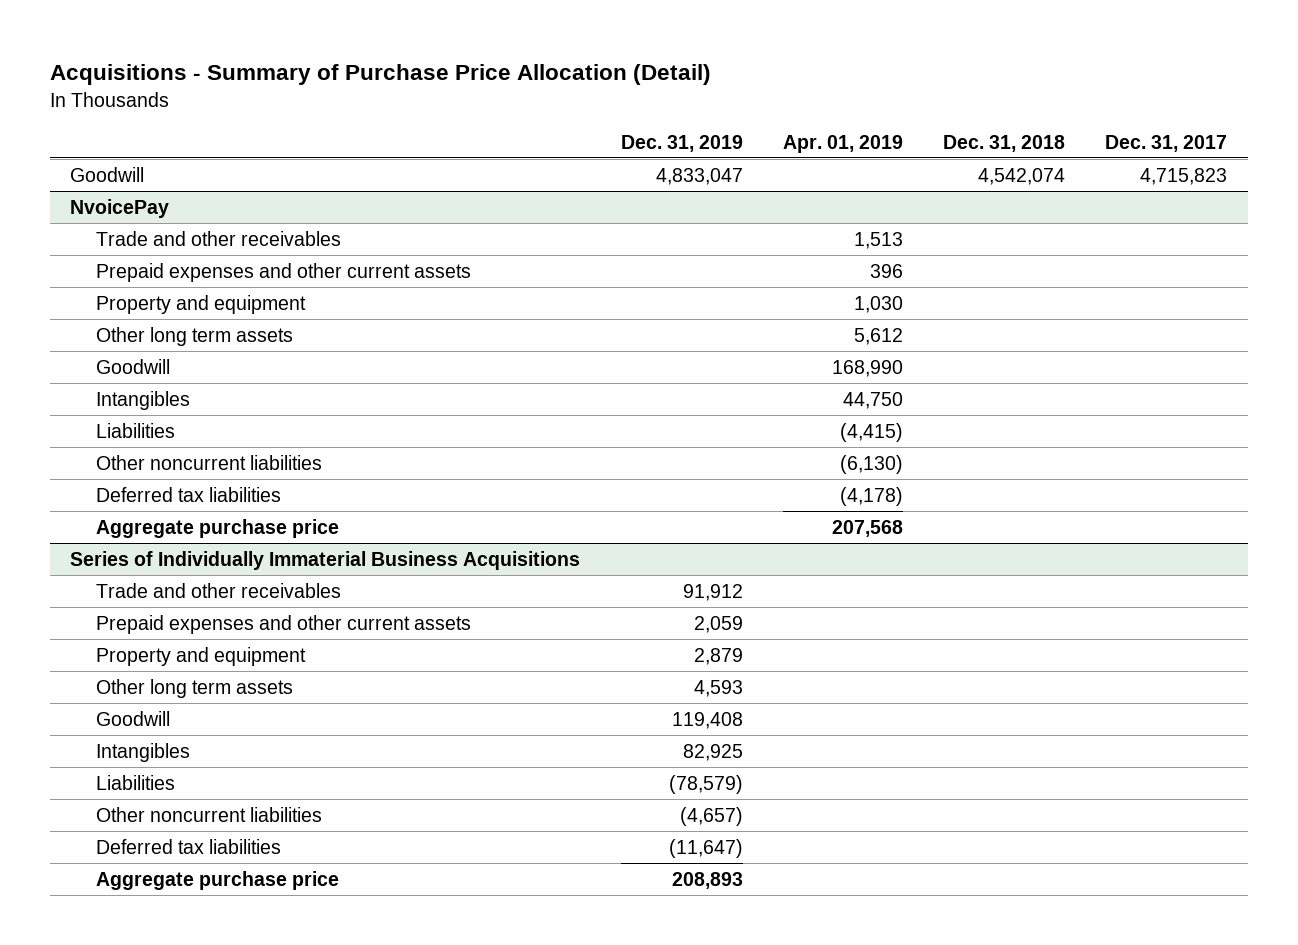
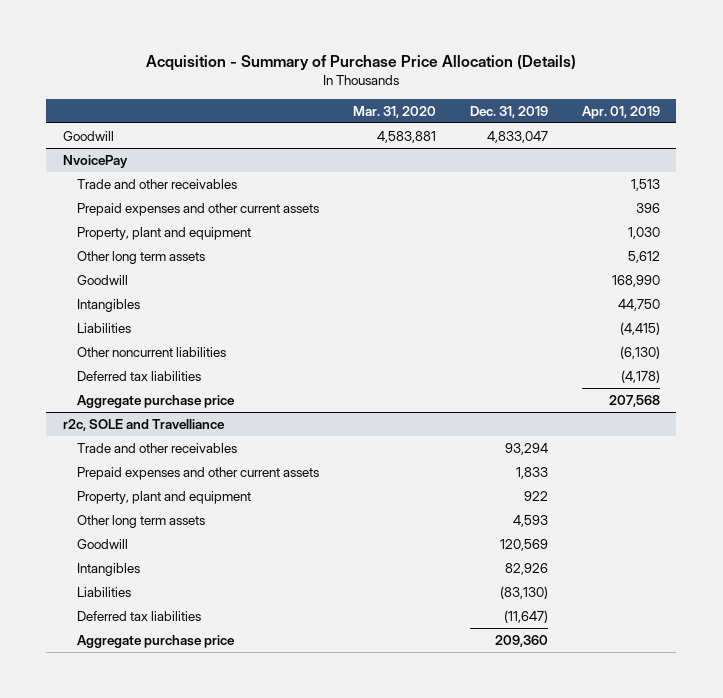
- Acquisitions - Summary of Purchase Price Allocation (Detail)
+ Acquisition - Summary of Purchase Price Allocation (Details)
- | Dec. 31, 2019 | Apr. 01, 2019 | Dec. 31, 2018 | Dec. 31, 2017
+ | Mar. 31, 2020 | Dec. 31, 2019 | Apr. 01, 2019
@ NvoicePay
- Property and equipment | | 1,030 | |
+ Property, plant and equipment | | | 1,030
- Series of Individually Immaterial Business Acquisitions
- Trade and other receivables | 91,912 | | |
- Prepaid expenses and other current assets | 2,059 | | |
- Property and equipment | 2,879 | | |
+ r2c, SOLE and Travelliance
+ Trade and other receivables | | 93,294 |
+ Prepaid expenses and other current assets | | 1,833 |
+ Property, plant and equipment | | 922 |
- Goodwill | 119,408 | | |
- Intangibles | 82,925 | | |
- Liabilities | (78,579) | | |
- Other noncurrent liabilities | (4,657) | | |
+ Goodwill | | 120,569 |
+ Intangibles | | 82,926 |
+ Liabilities | | (83,130) |
- Aggregate purchase price | 208,893 | | |
+ Aggregate purchase price | | 209,360 |

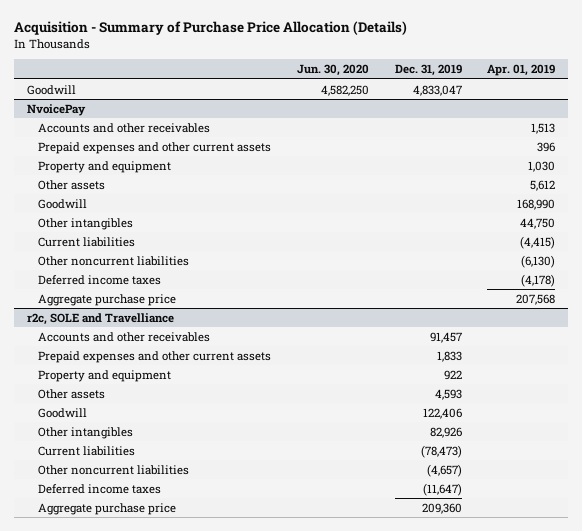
- | Mar. 31, 2020 | Dec. 31, 2019 | Apr. 01, 2019
+ | Jun. 30, 2020 | Dec. 31, 2019 | Apr. 01, 2019
@ NvoicePay
- Trade and other receivables | | | 1,513
+ Accounts and other receivables | | | 1,513
- Property, plant and equipment | | | 1,030
- Other long term assets | | | 5,612
+ Property and equipment | | | 1,030
+ Other assets | | | 5,612
- Intangibles | | | 44,750
- Liabilities | | | (4,415)
+ Other intangibles | | | 44,750
+ Current liabilities | | | (4,415)
- Deferred tax liabilities | | | (4,178)
+ Deferred income taxes | | | (4,178)
@ r2c, SOLE and Travelliance
- Trade and other receivables | | 93,294 |
+ Accounts and other receivables | | 91,457 |
- Property, plant and equipment | | 922 |
- Other long term assets | | 4,593 |
- Goodwill | | 120,569 |
- Intangibles | | 82,926 |
- Liabilities | | (83,130) |
- Deferred tax liabilities | | (11,647) |
+ Property and equipment | | 922 |
+ Other assets | | 4,593 |
+ Goodwill | | 122,406 |
+ Other intangibles | | 82,926 |
+ Current liabilities | | (78,473) |
+ Other noncurrent liabilities | | (4,657) |
+ Deferred income taxes | | (11,647) |

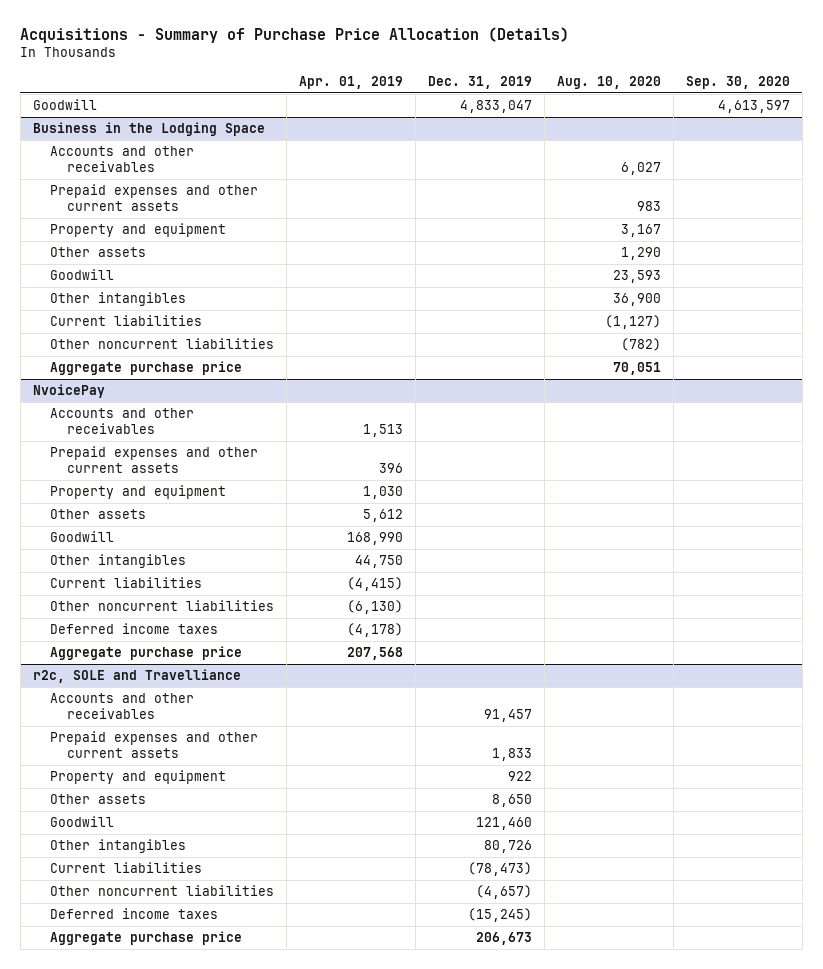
- Acquisition - Summary of Purchase Price Allocation (Details)
+ Acquisitions - Summary of Purchase Price Allocation (Details)
- | Jun. 30, 2020 | Dec. 31, 2019 | Apr. 01, 2019
+ | Apr. 01, 2019 | Dec. 31, 2019 | Aug. 10, 2020 | Sep. 30, 2020
+ Business in the Lodging Space
+ Accounts and other receivables | | | 6,027 |
+ Prepaid expenses and other current assets | | | 983 |
+ Property and equipment | | | 3,167 |
+ Other assets | | | 1,290 |
+ Goodwill | | | 23,593 |
+ Other intangibles | | | 36,900 |
+ Current liabilities | | | (1,127) |
+ Other noncurrent liabilities | | | (782) |
+ Aggregate purchase price | | | 70,051 |
@ r2c, SOLE and Travelliance
- Other assets | | 4,593 |
- Goodwill | | 122,406 |
- Other intangibles | | 82,926 |
+ Other assets | | 8,650 | |
+ Goodwill | | 121,460 | |
+ Other intangibles | | 80,726 | |
- Deferred income taxes | | (11,647) |
- Aggregate purchase price | | 209,360 |
+ Deferred income taxes | | (15,245) | |
+ Aggregate purchase price | | 206,673 | |

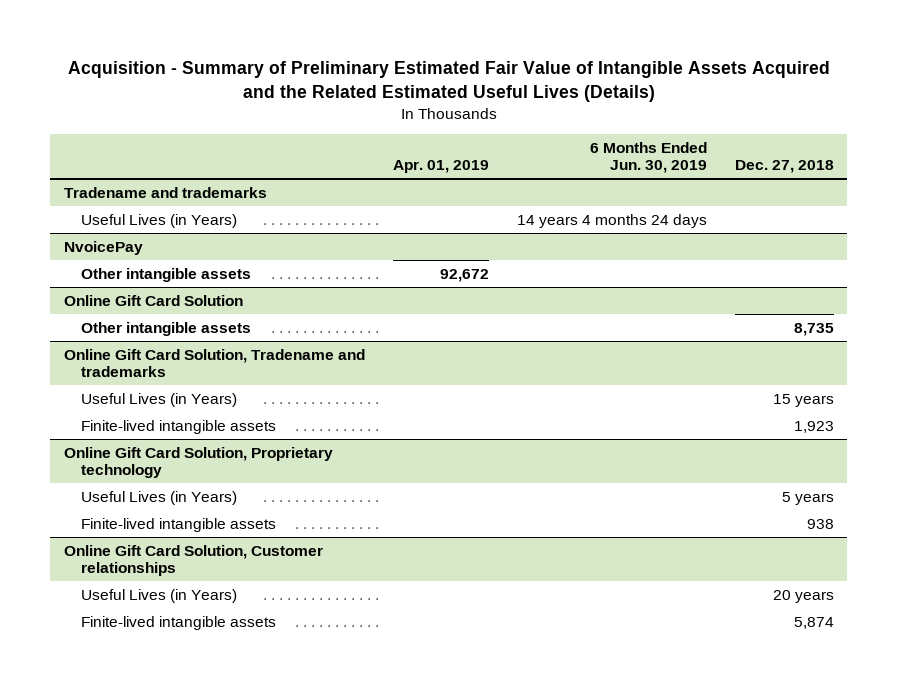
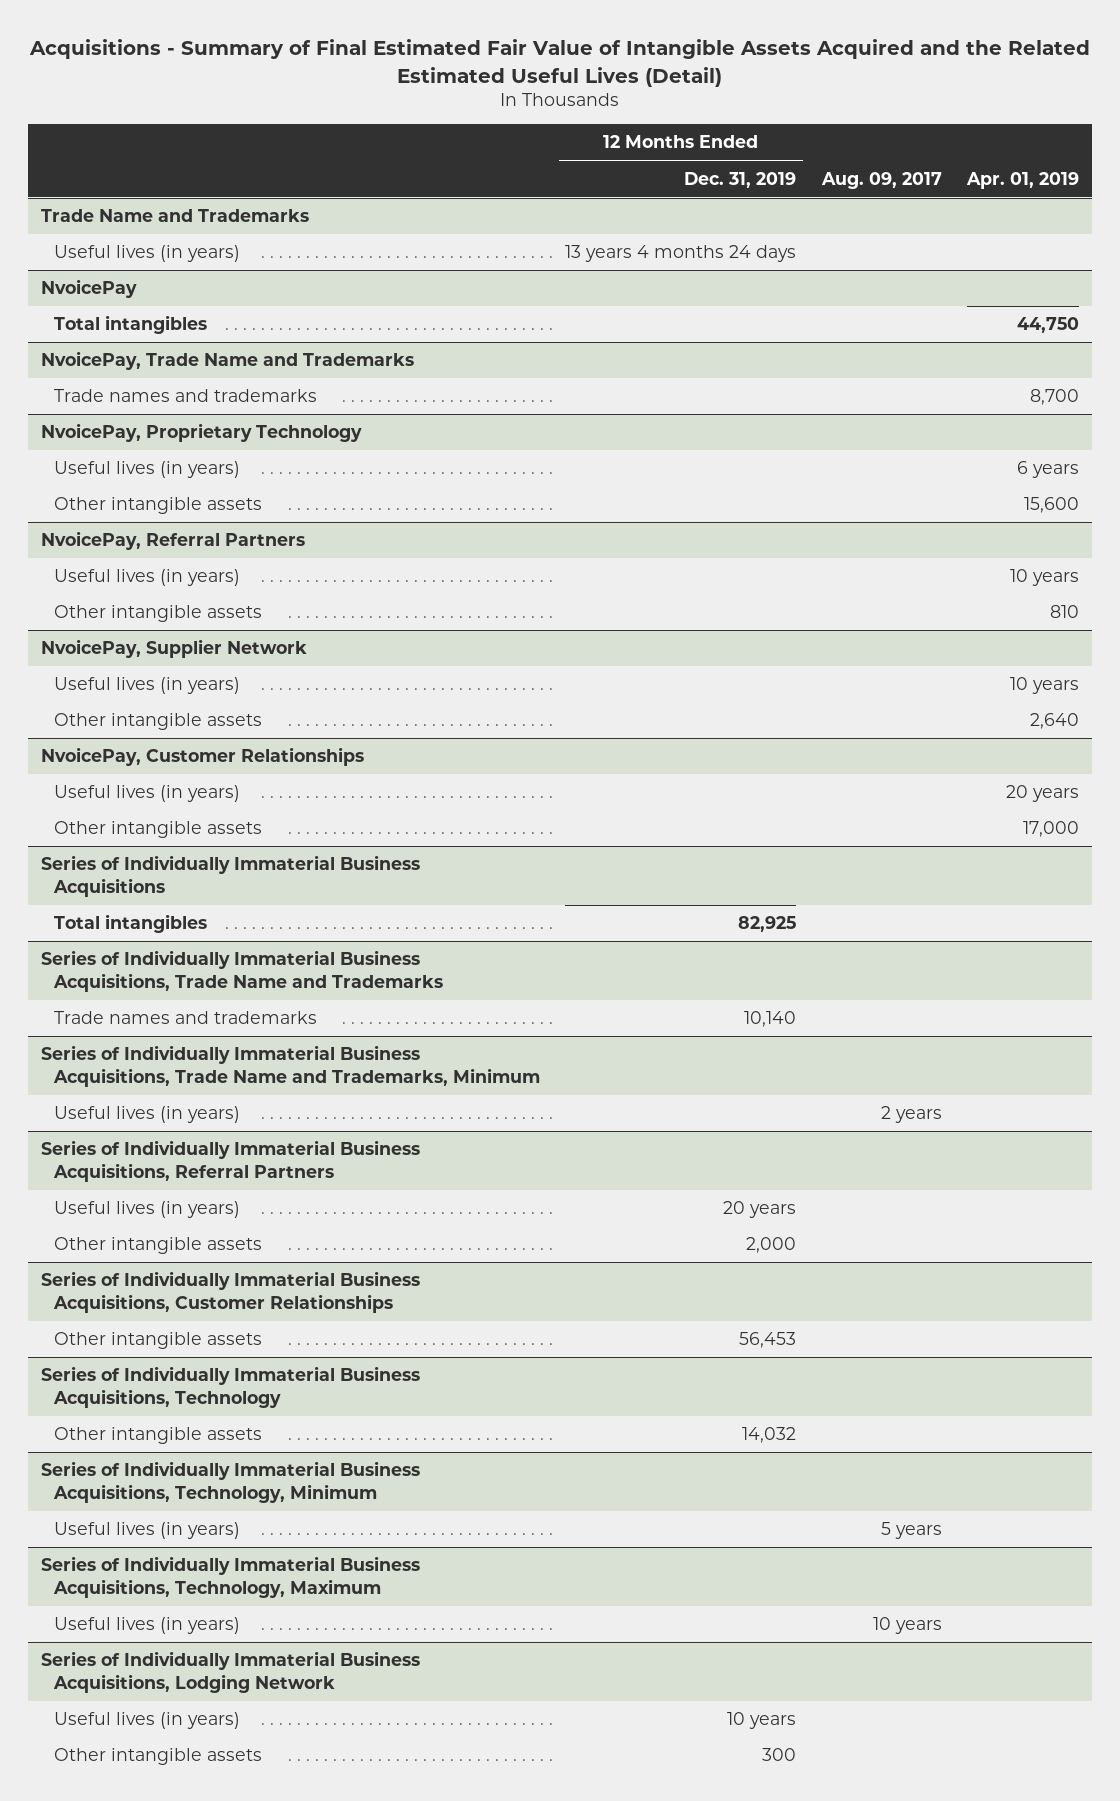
- Acquisition - Summary of Preliminary Estimated Fair Value of Intangible Assets Acquired and the Related Estimated Useful Lives (Details)
+ Acquisitions - Summary of Final Estimated Fair Value of Intangible Assets Acquired and the Related Estimated Useful Lives (Detail)
- | Apr. 01, 2019 | 6 Months Ended Jun. 30, 2019 | Dec. 27, 2018
+ | 12 Months Ended Dec. 31, 2019 | Aug. 09, 2017 | Apr. 01, 2019
- Tradename and trademarks
- Useful Lives (in Years) | | 14 years 4 months 24 days |
+ Trade Name and Trademarks
+ Useful lives (in years) | 13 years 4 months 24 days | |
@ NvoicePay
- Other intangible assets | 92,672 | |
- Online Gift Card Solution
- Other intangible assets | | | 8,735
- Online Gift Card Solution, Tradename and trademarks
- Useful Lives (in Years) | | | 15 years
- Finite-lived intangible assets | | | 1,923
- Online Gift Card Solution, Proprietary technology
- Useful Lives (in Years) | | | 5 years
- Finite-lived intangible assets | | | 938
- Online Gift Card Solution, Customer relationships
- Useful Lives (in Years) | | | 20 years
- Finite-lived intangible assets | | | 5,874
@ NvoicePay
+ Total intangibles | | | 44,750
+ NvoicePay, Trade Name and Trademarks
+ Trade names and trademarks | | | 8,700
+ NvoicePay, Proprietary Technology
+ Useful lives (in years) | | | 6 years
+ Other intangible assets | | | 15,600
+ NvoicePay, Referral Partners
+ Useful lives (in years) | | | 10 years
+ Other intangible assets | | | 810
+ NvoicePay, Supplier Network
+ Useful lives (in years) | | | 10 years
+ Other intangible assets | | | 2,640
+ NvoicePay, Customer Relationships
+ Useful lives (in years) | | | 20 years
+ Other intangible assets | | | 17,000
+ Series of Individually Immaterial Business Acquisitions
+ Total intangibles | 82,925 | |
+ Series of Individually Immaterial Business Acquisitions, Trade Name and Trademarks
+ Trade names and trademarks | 10,140 | |
+ Series of Individually Immaterial Business Acquisitions, Trade Name and Trademarks, Minimum
+ Useful lives (in years) | | 2 years |
+ Series of Individually Immaterial Business Acquisitions, Referral Partners
+ Useful lives (in years) | 20 years | |
+ Other intangible assets | 2,000 | |
+ Series of Individually Immaterial Business Acquisitions, Customer Relationships
+ Other intangible assets | 56,453 | |
+ Series of Individually Immaterial Business Acquisitions, Technology
+ Other intangible assets | 14,032 | |
+ Series of Individually Immaterial Business Acquisitions, Technology, Minimum
+ Useful lives (in years) | | 5 years |
+ Series of Individually Immaterial Business Acquisitions, Technology, Maximum
+ Useful lives (in years) | | 10 years |
+ Series of Individually Immaterial Business Acquisitions, Lodging Network
+ Useful lives (in years) | 10 years | |
+ Other intangible assets | 300 | |

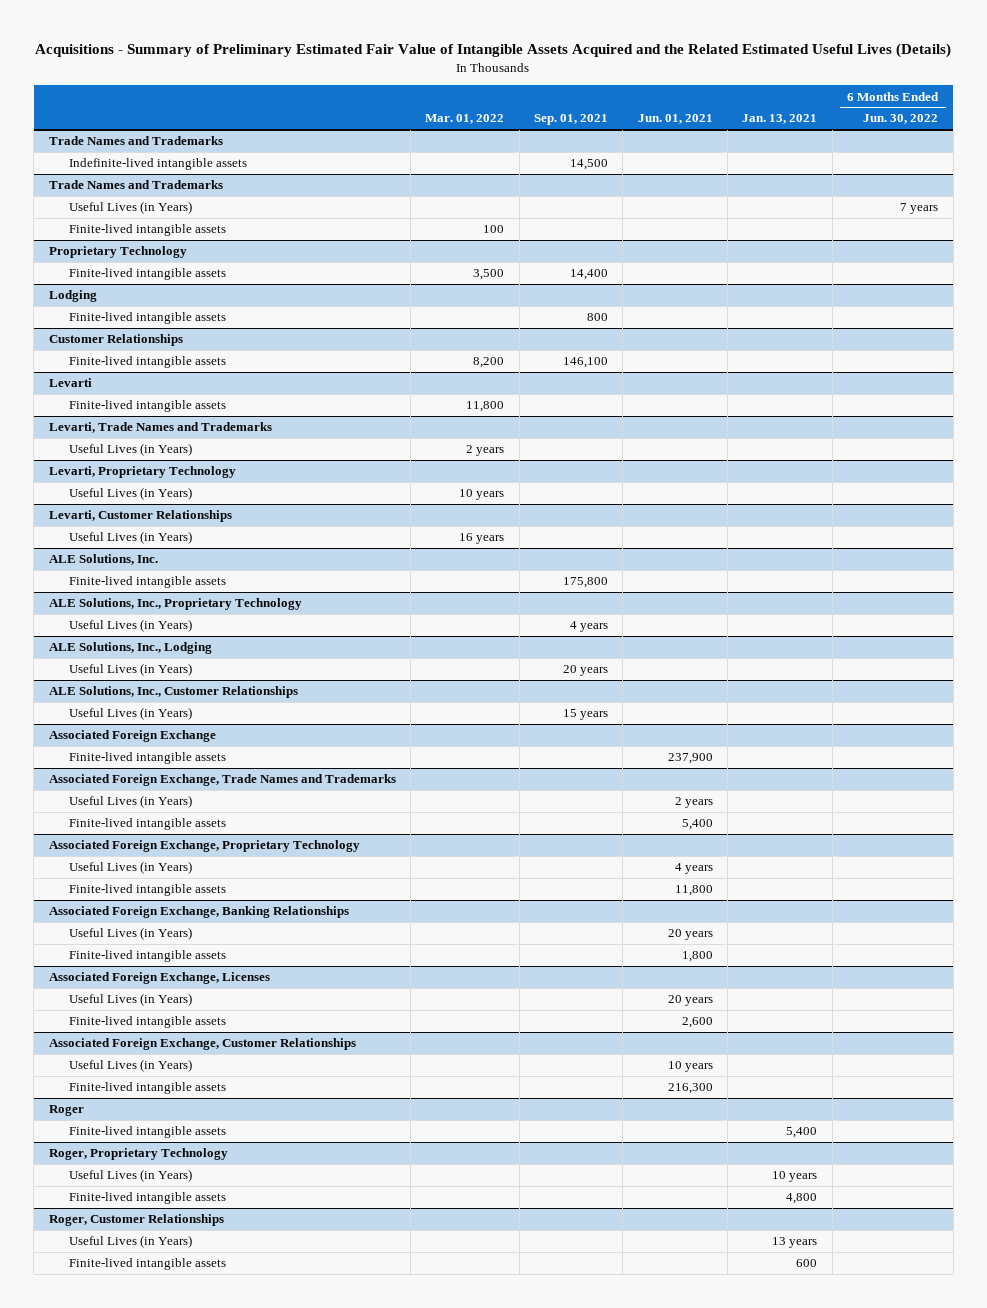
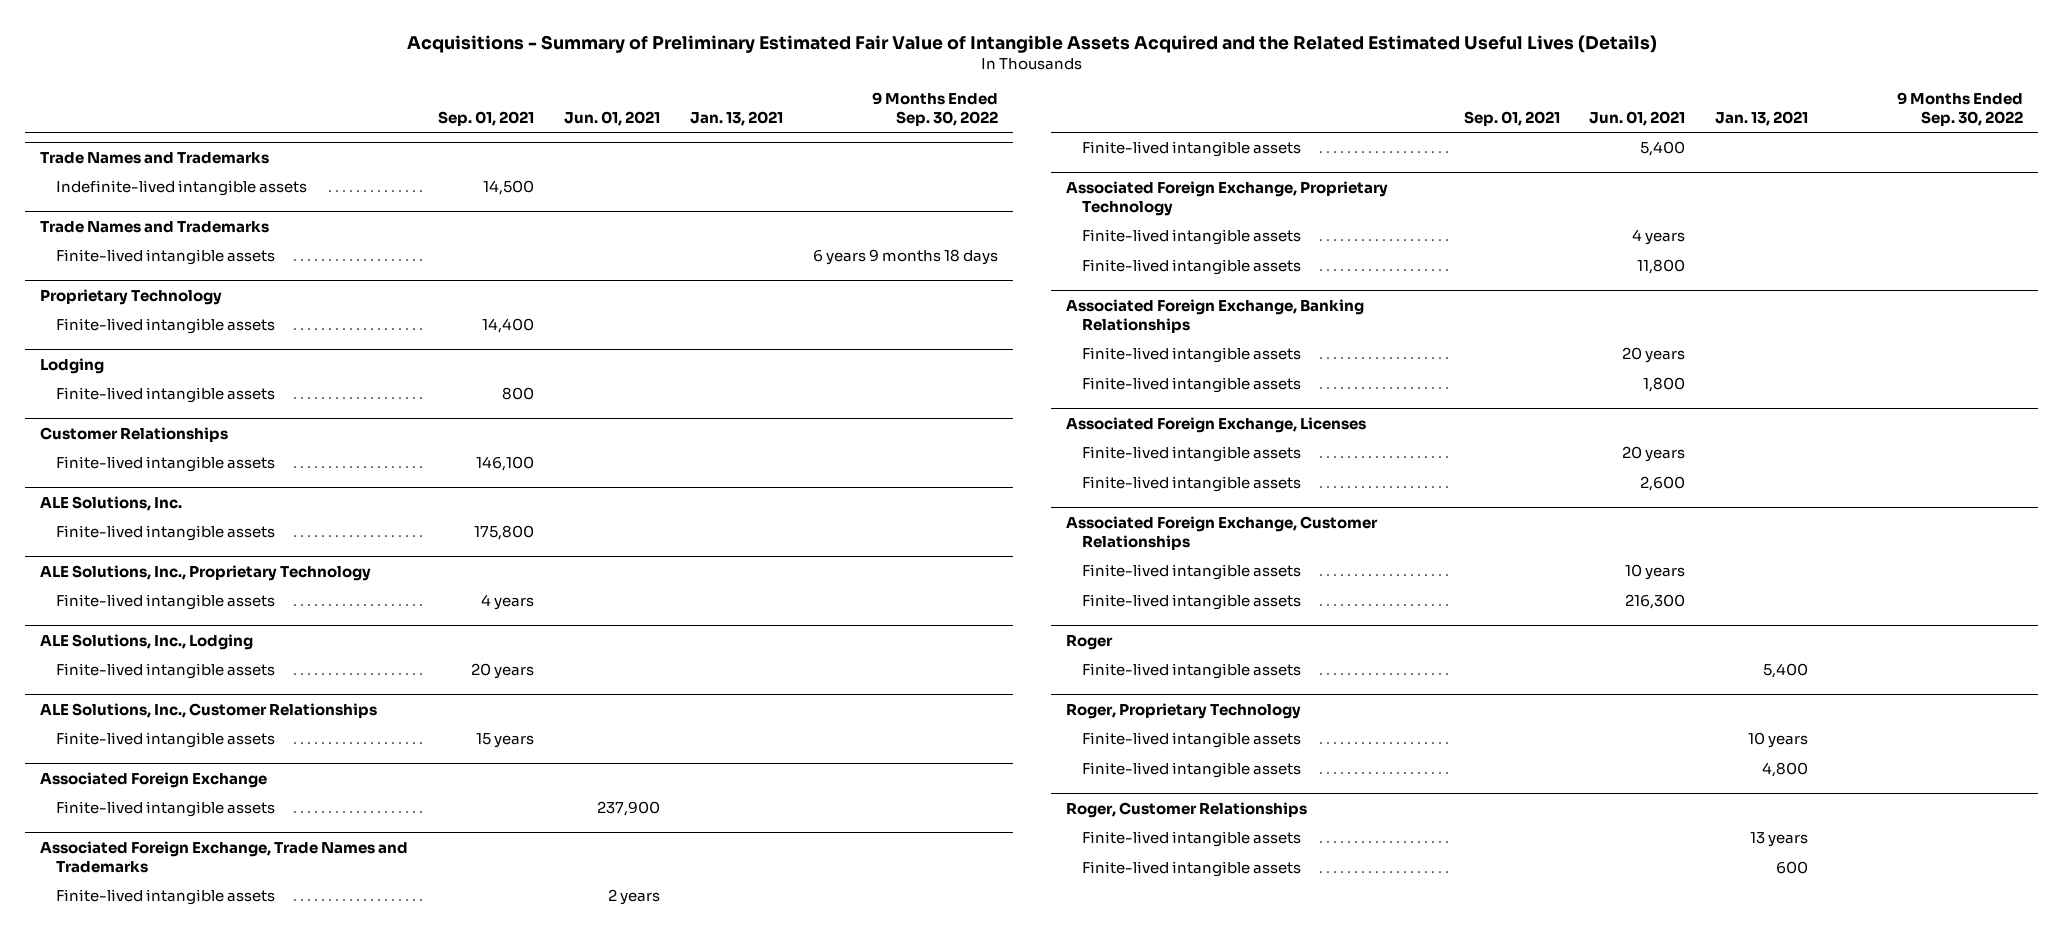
- | Mar. 01, 2022 | Sep. 01, 2021 | Jun. 01, 2021 | Jan. 13, 2021 | 6 Months Ended Jun. 30, 2022
+ | Sep. 01, 2021 | Jun. 01, 2021 | Jan. 13, 2021 | 9 Months Ended Sep. 30, 2022
@ Trade Names and Trademarks
- Useful Lives (in Years) | | | | | 7 years
- Levarti
- Finite-lived intangible assets | 11,800 | | | |
- Levarti, Trade Names and Trademarks
- Useful Lives (in Years) | 2 years | | | |
- Levarti, Proprietary Technology
- Useful Lives (in Years) | 10 years | | | |
- Levarti, Customer Relationships
- Useful Lives (in Years) | 16 years | | | |
@ ALE Solutions, Inc., Proprietary Technology
- Useful Lives (in Years) | | 4 years | | |
+ Finite-lived intangible assets | 4 years | | |
@ ALE Solutions, Inc., Lodging
- Useful Lives (in Years) | | 20 years | | |
+ Finite-lived intangible assets | 20 years | | |
@ ALE Solutions, Inc., Customer Relationships
- Useful Lives (in Years) | | 15 years | | |
+ Finite-lived intangible assets | 15 years | | |
@ Associated Foreign Exchange, Trade Names and Trademarks
- Useful Lives (in Years) | | | 2 years | |
+ Finite-lived intangible assets | | 2 years | |
@ Associated Foreign Exchange, Proprietary Technology
- Useful Lives (in Years) | | | 4 years | |
+ Finite-lived intangible assets | | 4 years | |
@ Associated Foreign Exchange, Banking Relationships
- Useful Lives (in Years) | | | 20 years | |
+ Finite-lived intangible assets | | 20 years | |
@ Associated Foreign Exchange, Licenses
- Useful Lives (in Years) | | | 20 years | |
+ Finite-lived intangible assets | | 20 years | |
@ Associated Foreign Exchange, Customer Relationships
- Useful Lives (in Years) | | | 10 years | |
+ Finite-lived intangible assets | | 10 years | |
@ Roger, Proprietary Technology
- Useful Lives (in Years) | | | | 10 years |
+ Finite-lived intangible assets | | | 10 years |
@ Roger, Customer Relationships
- Useful Lives (in Years) | | | | 13 years |
+ Finite-lived intangible assets | | | 13 years |

